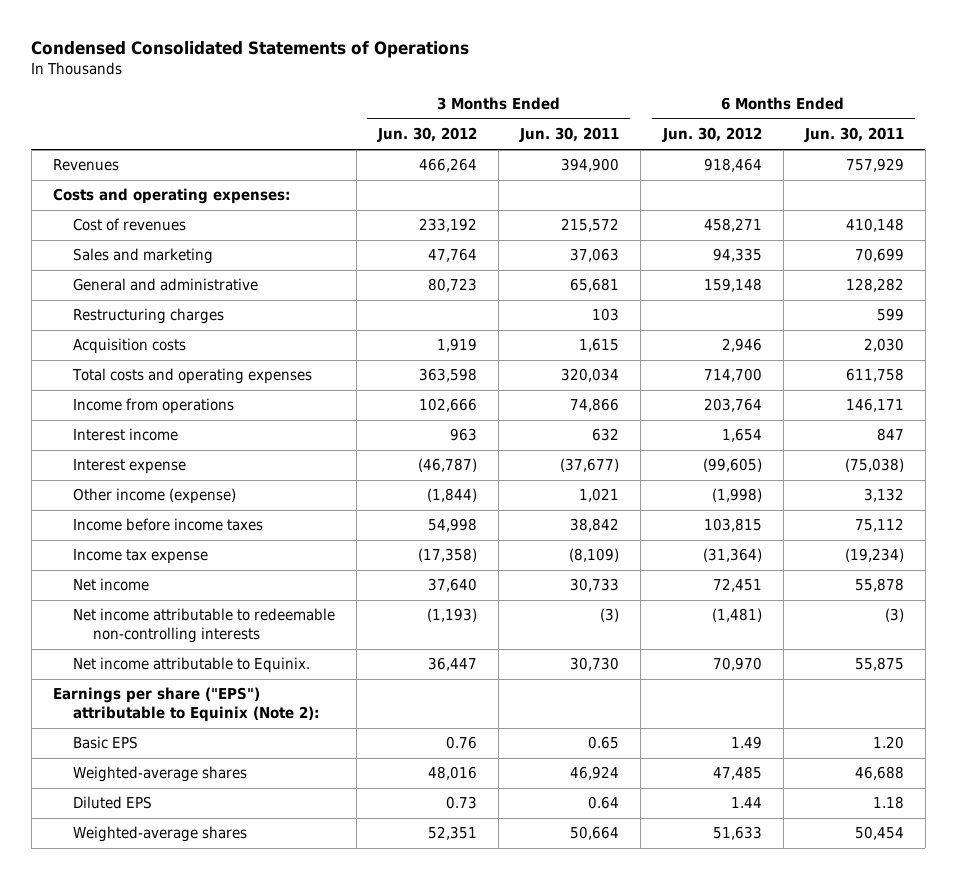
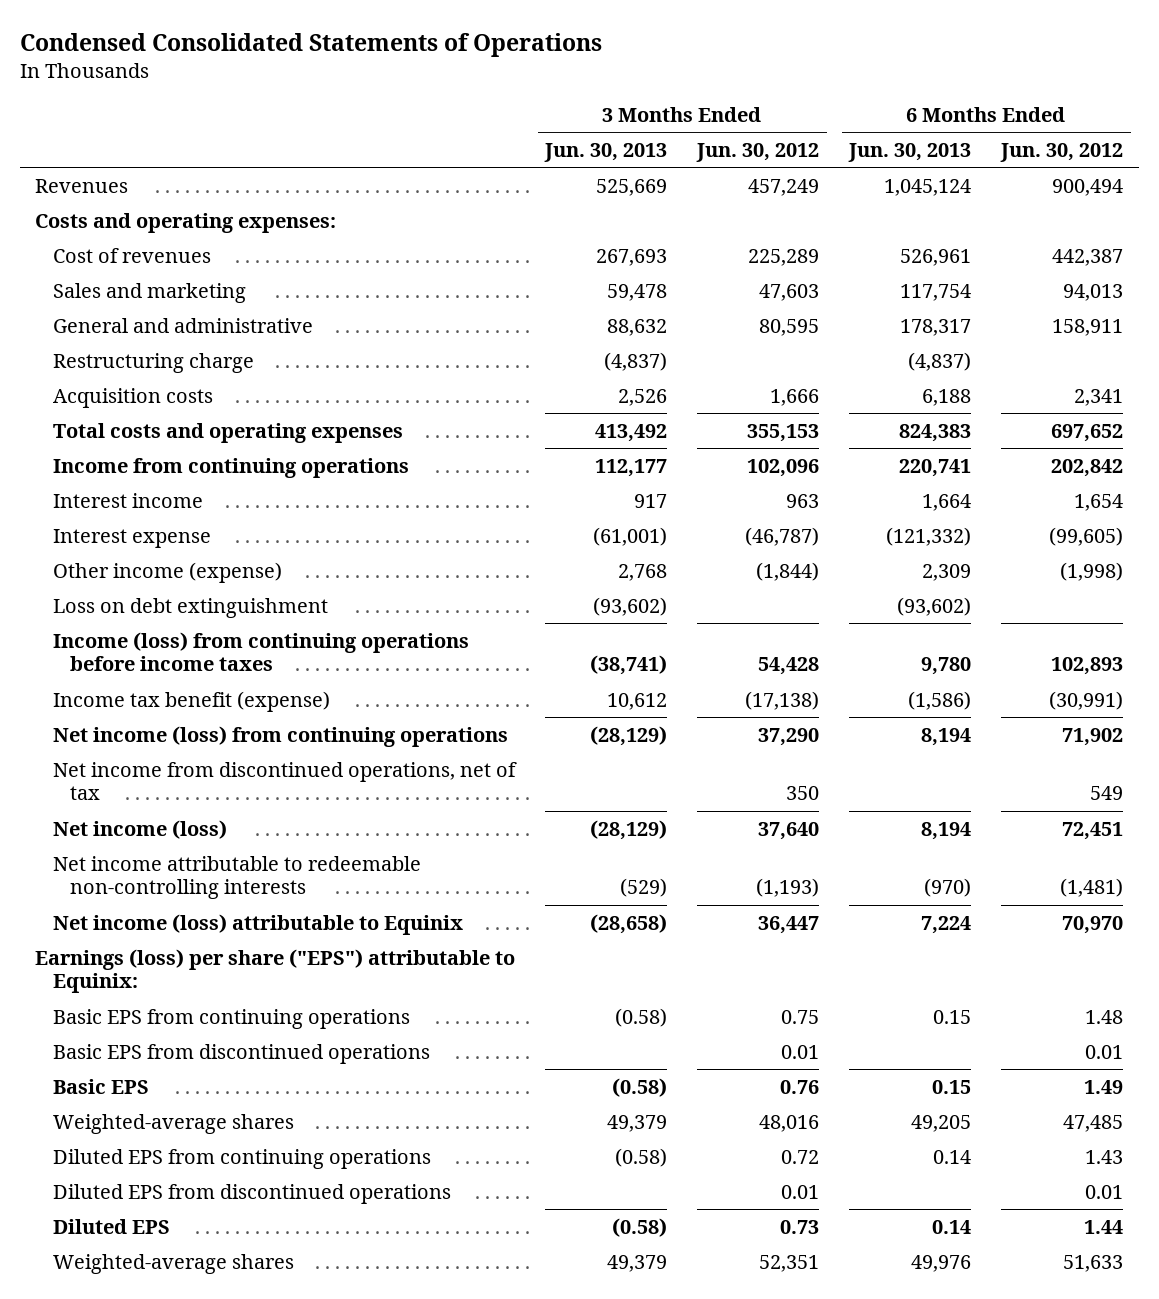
- | 3 Months Ended Jun. 30, 2012 | 3 Months Ended Jun. 30, 2011 | 6 Months Ended Jun. 30, 2012 | 6 Months Ended Jun. 30, 2011
+ | 3 Months Ended Jun. 30, 2013 | 3 Months Ended Jun. 30, 2012 | 6 Months Ended Jun. 30, 2013 | 6 Months Ended Jun. 30, 2012
- Revenues | 466,264 | 394,900 | 918,464 | 757,929
+ Revenues | 525,669 | 457,249 | 1,045,124 | 900,494
- Cost of revenues | 233,192 | 215,572 | 458,271 | 410,148
- Sales and marketing | 47,764 | 37,063 | 94,335 | 70,699
- General and administrative | 80,723 | 65,681 | 159,148 | 128,282
- Restructuring charges | | 103 | | 599
- Acquisition costs | 1,919 | 1,615 | 2,946 | 2,030
- Total costs and operating expenses | 363,598 | 320,034 | 714,700 | 611,758
- Income from operations | 102,666 | 74,866 | 203,764 | 146,171
+ Cost of revenues | 267,693 | 225,289 | 526,961 | 442,387
+ Sales and marketing | 59,478 | 47,603 | 117,754 | 94,013
+ General and administrative | 88,632 | 80,595 | 178,317 | 158,911
+ Restructuring charge | (4,837) | | (4,837) |
+ Acquisition costs | 2,526 | 1,666 | 6,188 | 2,341
+ Total costs and operating expenses | 413,492 | 355,153 | 824,383 | 697,652
+ Income from continuing operations | 112,177 | 102,096 | 220,741 | 202,842
- Income before income taxes | 54,998 | 38,842 | 103,815 | 75,112
- Income tax expense | (17,358) | (8,109) | (31,364) | (19,234)
- Net income | 37,640 | 30,733 | 72,451 | 55,878
+ Loss on debt extinguishment | (93,602) | | (93,602) |
+ Income (loss) from continuing operations before income taxes | (38,741) | 54,428 | 9,780 | 102,893
+ Income tax benefit (expense) | 10,612 | (17,138) | (1,586) | (30,991)
+ Net income (loss) from continuing operations | (28,129) | 37,290 | 8,194 | 71,902
+ Net income from discontinued operations, net of tax | | 350 | | 549
+ Net income (loss) | (28,129) | 37,640 | 8,194 | 72,451
- Net income attributable to Equinix. | 36,447 | 30,730 | 70,970 | 55,875
- Earnings per share ("EPS") attributable to Equinix (Note 2):
+ Net income (loss) attributable to Equinix | (28,658) | 36,447 | 7,224 | 70,970
+ Earnings (loss) per share ("EPS") attributable to Equinix:
+ Basic EPS from continuing operations | (0.58) | 0.75 | 0.15 | 1.48
+ Basic EPS from discontinued operations | | 0.01 | | 0.01
+ Diluted EPS from continuing operations | (0.58) | 0.72 | 0.14 | 1.43
+ Diluted EPS from discontinued operations | | 0.01 | | 0.01

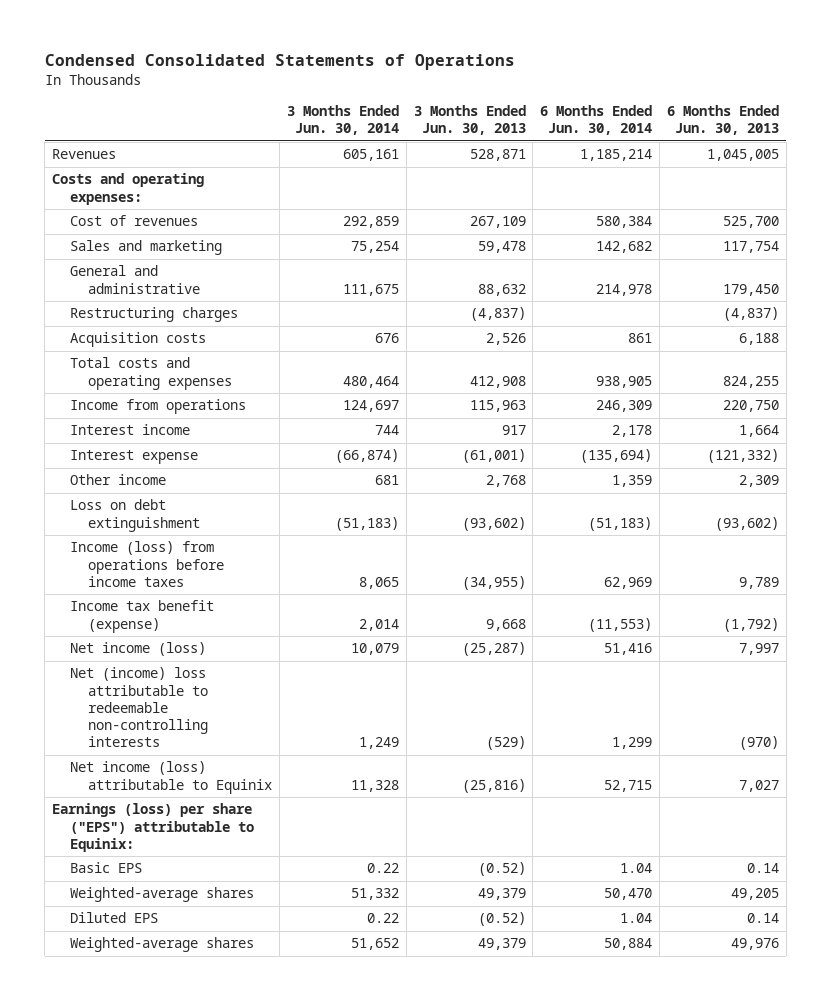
- | 3 Months Ended Jun. 30, 2013 | 3 Months Ended Jun. 30, 2012 | 6 Months Ended Jun. 30, 2013 | 6 Months Ended Jun. 30, 2012
+ | 3 Months Ended Jun. 30, 2014 | 3 Months Ended Jun. 30, 2013 | 6 Months Ended Jun. 30, 2014 | 6 Months Ended Jun. 30, 2013
- Revenues | 525,669 | 457,249 | 1,045,124 | 900,494
+ Revenues | 605,161 | 528,871 | 1,185,214 | 1,045,005
- Cost of revenues | 267,693 | 225,289 | 526,961 | 442,387
+ Cost of revenues | 292,859 | 267,109 | 580,384 | 525,700
- General and administrative | 88,632 | 80,595 | 178,317 | 158,911
- Restructuring charge | (4,837) | | (4,837) |
+ General and administrative | 111,675 | 88,632 | 214,978 | 179,450
+ Restructuring charges | | (4,837) | | (4,837)
- Total costs and operating expenses | 413,492 | 355,153 | 824,383 | 697,652
- Income from continuing operations | 112,177 | 102,096 | 220,741 | 202,842
+ Total costs and operating expenses | 480,464 | 412,908 | 938,905 | 824,255
+ Income from operations | 124,697 | 115,963 | 246,309 | 220,750
- Other income (expense) | 2,768 | (1,844) | 2,309 | (1,998)
+ Other income | 681 | 2,768 | 1,359 | 2,309
- Income (loss) from continuing operations before income taxes | (38,741) | 54,428 | 9,780 | 102,893
- Income tax benefit (expense) | 10,612 | (17,138) | (1,586) | (30,991)
- Net income (loss) from continuing operations | (28,129) | 37,290 | 8,194 | 71,902
- Net income from discontinued operations, net of tax | | 350 | | 549
- Net income (loss) | (28,129) | 37,640 | 8,194 | 72,451
- Net income attributable to redeemable non-controlling interests | (529) | (1,193) | (970) | (1,481)
- Net income (loss) attributable to Equinix | (28,658) | 36,447 | 7,224 | 70,970
+ Income (loss) from operations before income taxes | 8,065 | (34,955) | 62,969 | 9,789
+ Income tax benefit (expense) | 2,014 | 9,668 | (11,553) | (1,792)
+ Net income (loss) | 10,079 | (25,287) | 51,416 | 7,997
+ Net (income) loss attributable to redeemable non-controlling interests | 1,249 | (529) | 1,299 | (970)
+ Net income (loss) attributable to Equinix | 11,328 | (25,816) | 52,715 | 7,027
- Basic EPS from continuing operations | (0.58) | 0.75 | 0.15 | 1.48
- Basic EPS from discontinued operations | | 0.01 | | 0.01
- Basic EPS | (0.58) | 0.76 | 0.15 | 1.49
+ Basic EPS | 0.22 | (0.52) | 1.04 | 0.14
- Diluted EPS from continuing operations | (0.58) | 0.72 | 0.14 | 1.43
- Diluted EPS from discontinued operations | | 0.01 | | 0.01
- Diluted EPS | (0.58) | 0.73 | 0.14 | 1.44
+ Diluted EPS | 0.22 | (0.52) | 1.04 | 0.14

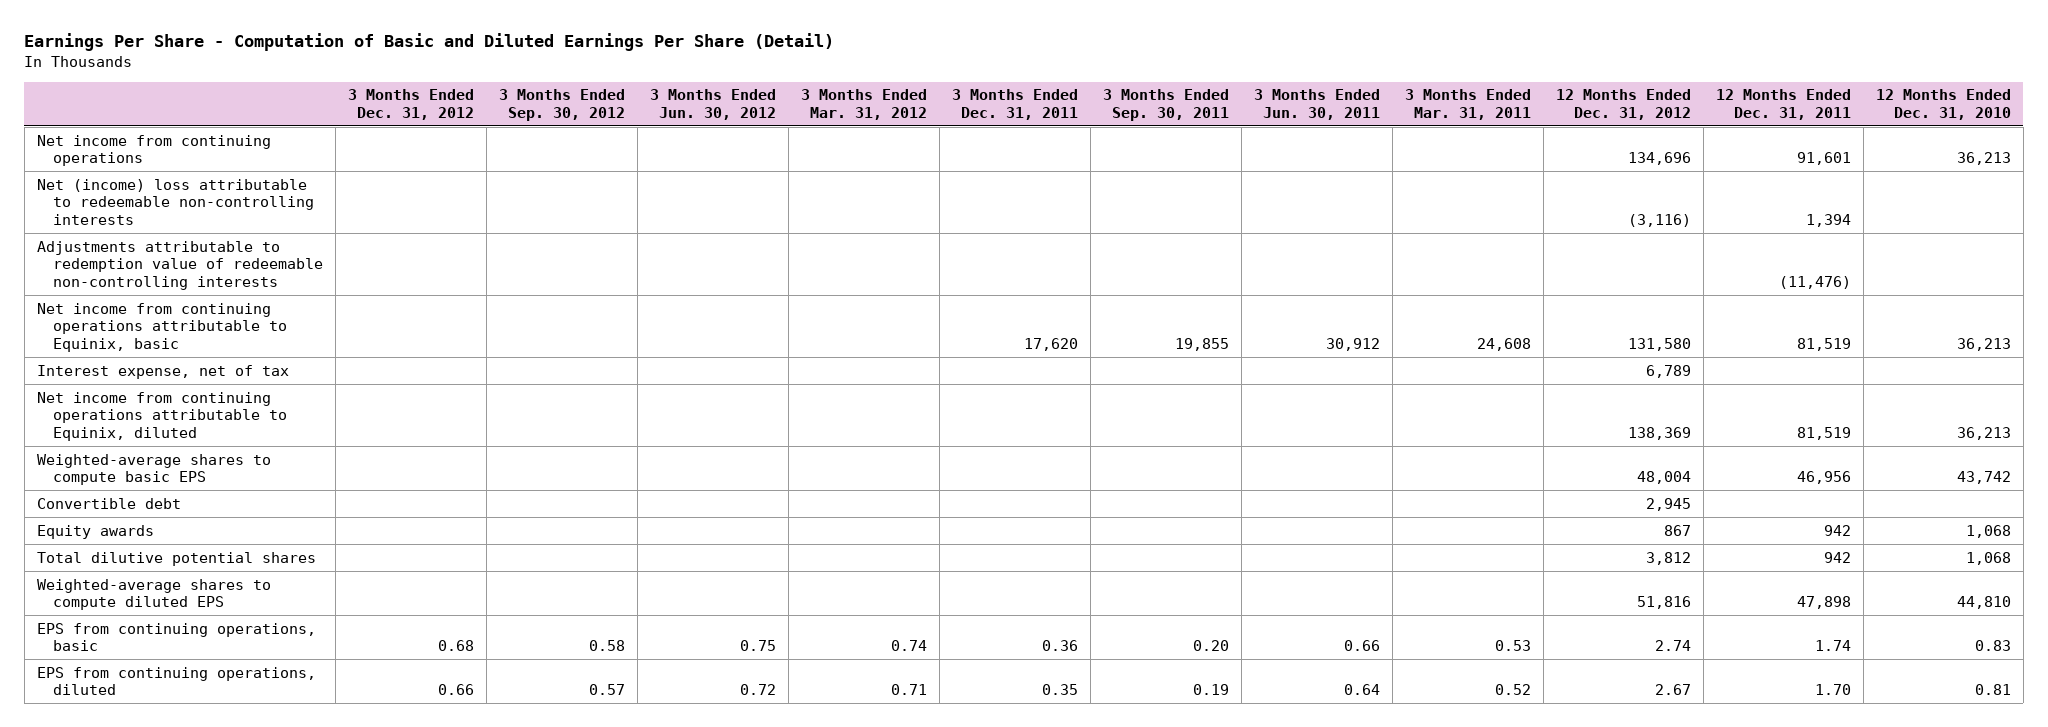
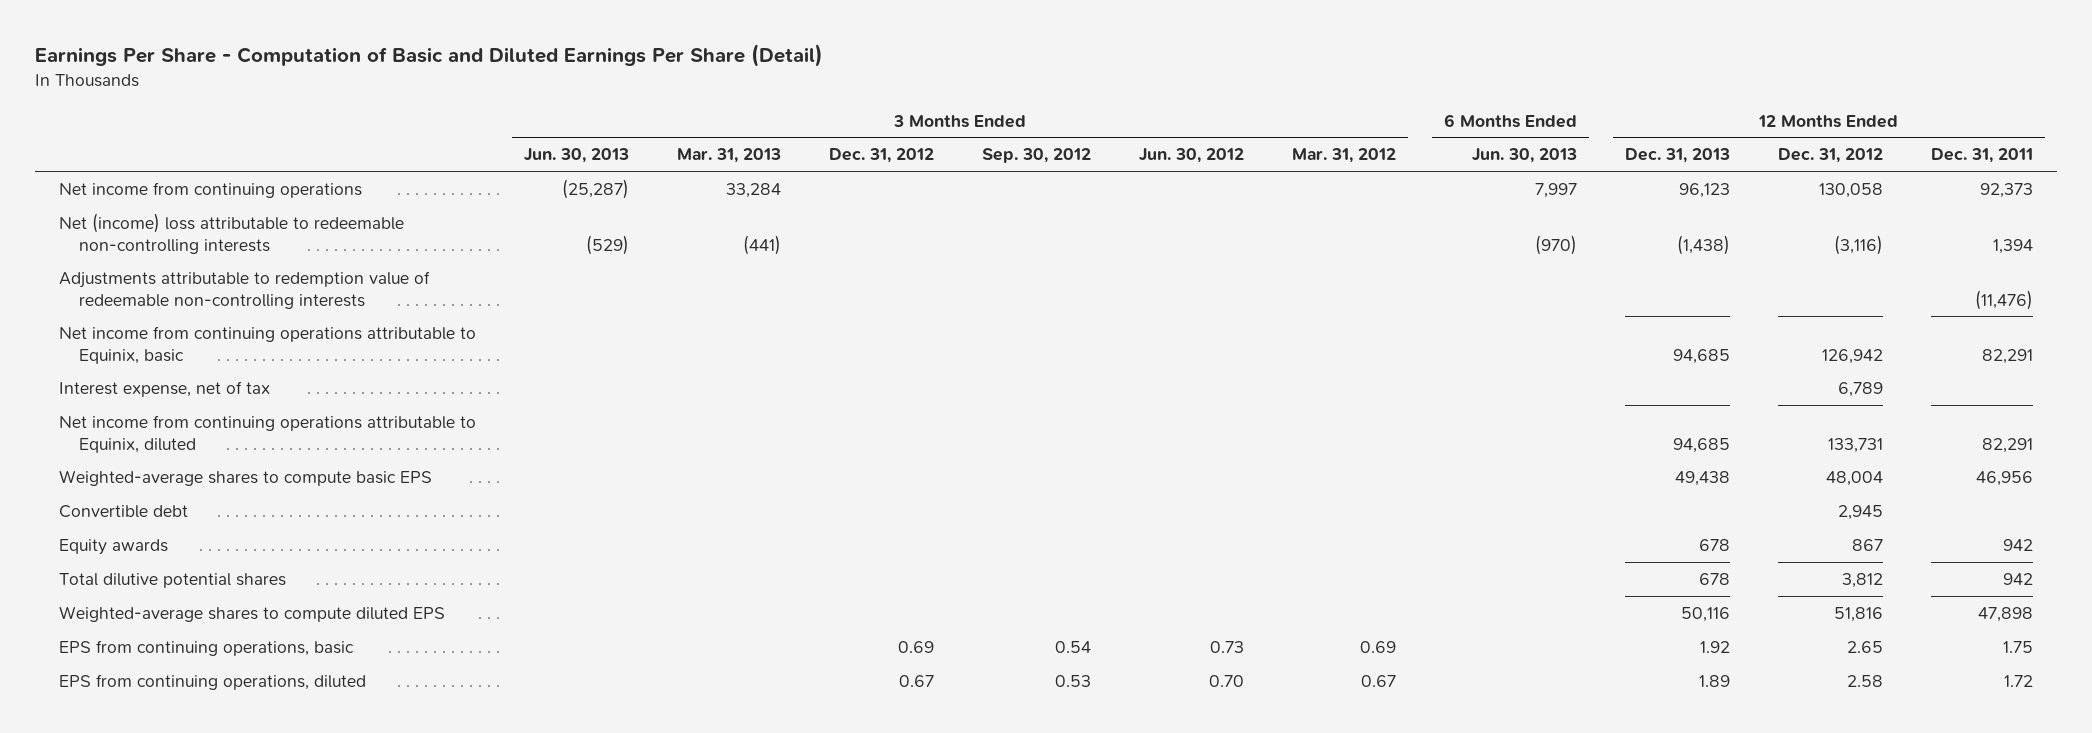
- | 3 Months Ended Dec. 31, 2012 | 3 Months Ended Sep. 30, 2012 | 3 Months Ended Jun. 30, 2012 | 3 Months Ended Mar. 31, 2012 | 3 Months Ended Dec. 31, 2011 | 3 Months Ended Sep. 30, 2011 | 3 Months Ended Jun. 30, 2011 | 3 Months Ended Mar. 31, 2011 | 12 Months Ended Dec. 31, 2012 | 12 Months Ended Dec. 31, 2011 | 12 Months Ended Dec. 31, 2010
+ | 3 Months Ended Jun. 30, 2013 | 3 Months Ended Mar. 31, 2013 | 3 Months Ended Dec. 31, 2012 | 3 Months Ended Sep. 30, 2012 | 3 Months Ended Jun. 30, 2012 | 3 Months Ended Mar. 31, 2012 | 6 Months Ended Jun. 30, 2013 | 12 Months Ended Dec. 31, 2013 | 12 Months Ended Dec. 31, 2012 | 12 Months Ended Dec. 31, 2011
- Net income from continuing operations | | | | | | | | | 134,696 | 91,601 | 36,213
+ Net income from continuing operations | (25,287) | 33,284 | | | | | 7,997 | 96,123 | 130,058 | 92,373
- Net income from continuing operations attributable to Equinix, basic | | | | | 17,620 | 19,855 | 30,912 | 24,608 | 131,580 | 81,519 | 36,213
+ Net income from continuing operations attributable to Equinix, basic | | | | | | | | 94,685 | 126,942 | 82,291
- Net income from continuing operations attributable to Equinix, diluted | | | | | | | | | 138,369 | 81,519 | 36,213
+ Net income from continuing operations attributable to Equinix, diluted | | | | | | | | 94,685 | 133,731 | 82,291
- EPS from continuing operations, basic | 0.68 | 0.58 | 0.75 | 0.74 | 0.36 | 0.20 | 0.66 | 0.53 | 2.74 | 1.74 | 0.83
- EPS from continuing operations, diluted | 0.66 | 0.57 | 0.72 | 0.71 | 0.35 | 0.19 | 0.64 | 0.52 | 2.67 | 1.70 | 0.81
+ EPS from continuing operations, basic | | | 0.69 | 0.54 | 0.73 | 0.69 | | 1.92 | 2.65 | 1.75
+ EPS from continuing operations, diluted | | | 0.67 | 0.53 | 0.70 | 0.67 | | 1.89 | 2.58 | 1.72

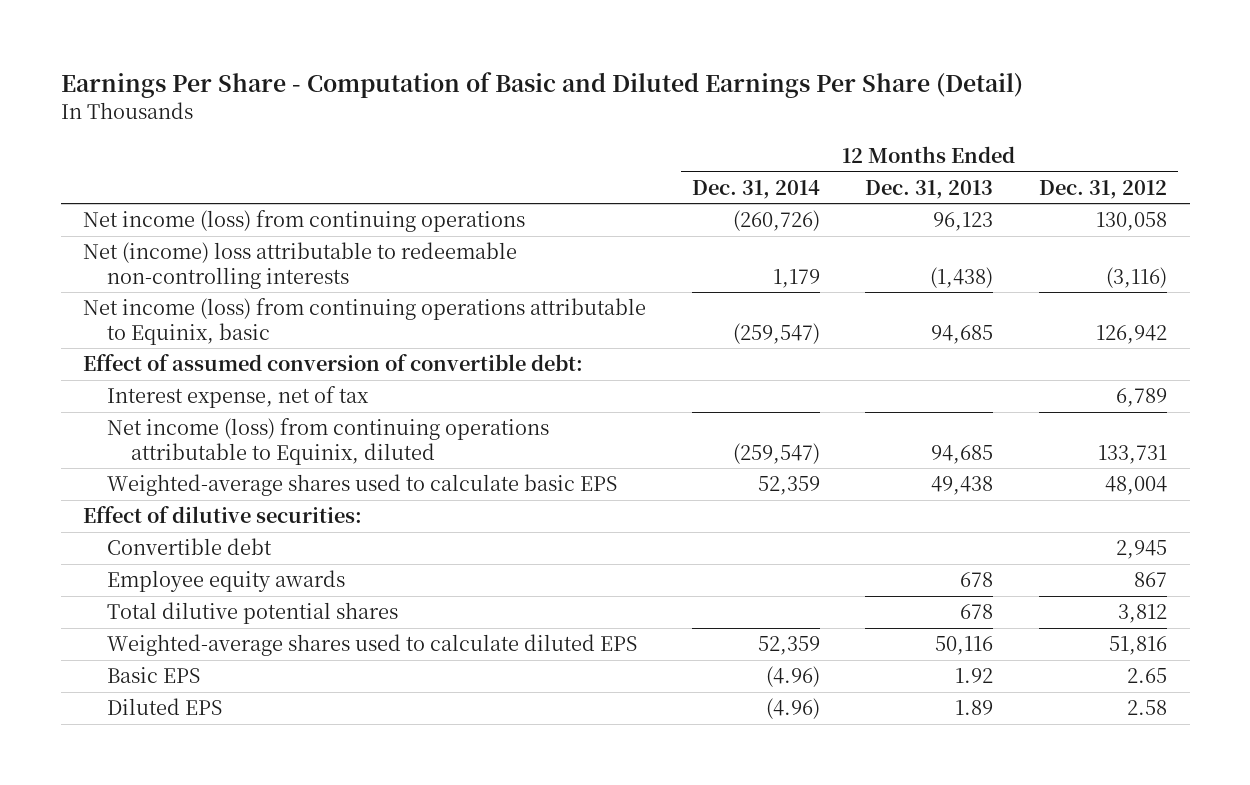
- | 3 Months Ended Jun. 30, 2013 | 3 Months Ended Mar. 31, 2013 | 3 Months Ended Dec. 31, 2012 | 3 Months Ended Sep. 30, 2012 | 3 Months Ended Jun. 30, 2012 | 3 Months Ended Mar. 31, 2012 | 6 Months Ended Jun. 30, 2013 | 12 Months Ended Dec. 31, 2013 | 12 Months Ended Dec. 31, 2012 | 12 Months Ended Dec. 31, 2011
+ | 12 Months Ended Dec. 31, 2014 | 12 Months Ended Dec. 31, 2013 | 12 Months Ended Dec. 31, 2012
- Net income from continuing operations | (25,287) | 33,284 | | | | | 7,997 | 96,123 | 130,058 | 92,373
+ Net income (loss) from continuing operations | (260,726) | 96,123 | 130,058
- Adjustments attributable to redemption value of redeemable non-controlling interests | | | | | | | | | | (11,476)
- Net income from continuing operations attributable to Equinix, basic | | | | | | | | 94,685 | 126,942 | 82,291
+ Net income (loss) from continuing operations attributable to Equinix, basic | (259,547) | 94,685 | 126,942
+ Effect of assumed conversion of convertible debt:
- Net income from continuing operations attributable to Equinix, diluted | | | | | | | | 94,685 | 133,731 | 82,291
- Weighted-average shares to compute basic EPS | | | | | | | | 49,438 | 48,004 | 46,956
+ Net income (loss) from continuing operations attributable to Equinix, diluted | (259,547) | 94,685 | 133,731
+ Weighted-average shares used to calculate basic EPS | 52,359 | 49,438 | 48,004
+ Effect of dilutive securities:
- Equity awards | | | | | | | | 678 | 867 | 942
+ Employee equity awards | | 678 | 867
- Weighted-average shares to compute diluted EPS | | | | | | | | 50,116 | 51,816 | 47,898
- EPS from continuing operations, basic | | | 0.69 | 0.54 | 0.73 | 0.69 | | 1.92 | 2.65 | 1.75
- EPS from continuing operations, diluted | | | 0.67 | 0.53 | 0.70 | 0.67 | | 1.89 | 2.58 | 1.72
+ Weighted-average shares used to calculate diluted EPS | 52,359 | 50,116 | 51,816
+ Basic EPS | (4.96) | 1.92 | 2.65
+ Diluted EPS | (4.96) | 1.89 | 2.58

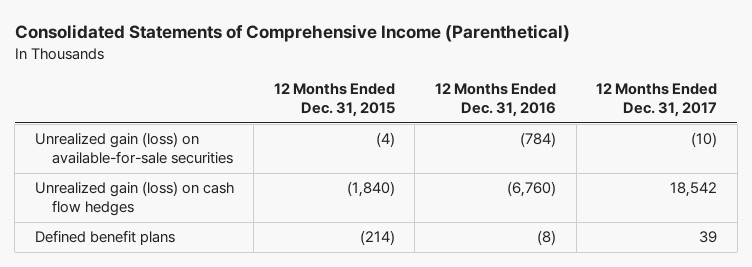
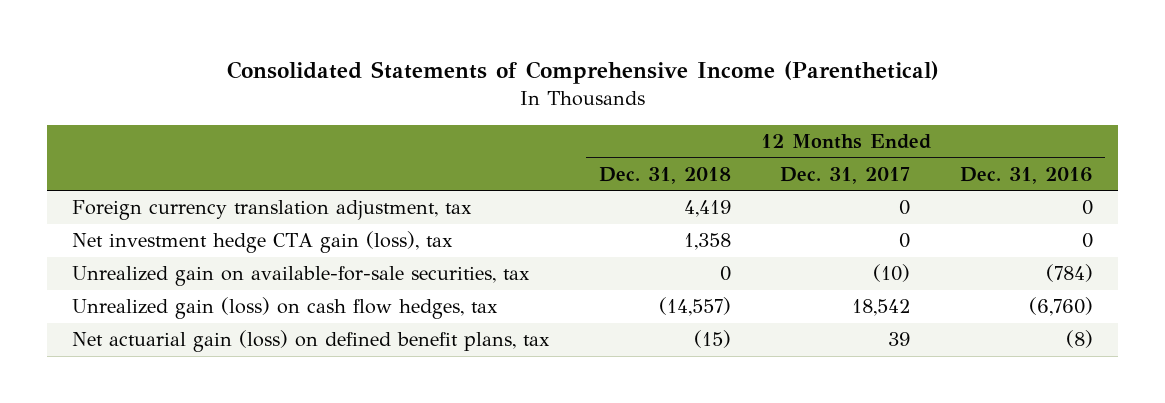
- | 12 Months Ended Dec. 31, 2015 | 12 Months Ended Dec. 31, 2016 | 12 Months Ended Dec. 31, 2017
+ | 12 Months Ended Dec. 31, 2018 | 12 Months Ended Dec. 31, 2017 | 12 Months Ended Dec. 31, 2016
- Unrealized gain (loss) on available-for-sale securities | (4) | (784) | (10)
- Unrealized gain (loss) on cash flow hedges | (1,840) | (6,760) | 18,542
- Defined benefit plans | (214) | (8) | 39
+ Foreign currency translation adjustment, tax | 4,419 | 0 | 0
+ Net investment hedge CTA gain (loss), tax | 1,358 | 0 | 0
+ Unrealized gain on available-for-sale securities, tax | 0 | (10) | (784)
+ Unrealized gain (loss) on cash flow hedges, tax | (14,557) | 18,542 | (6,760)
+ Net actuarial gain (loss) on defined benefit plans, tax | (15) | 39 | (8)

